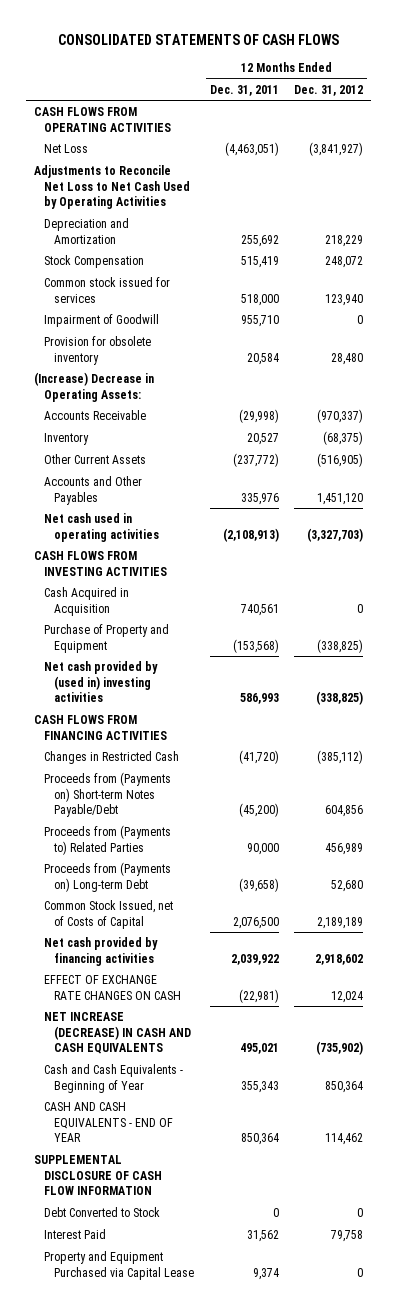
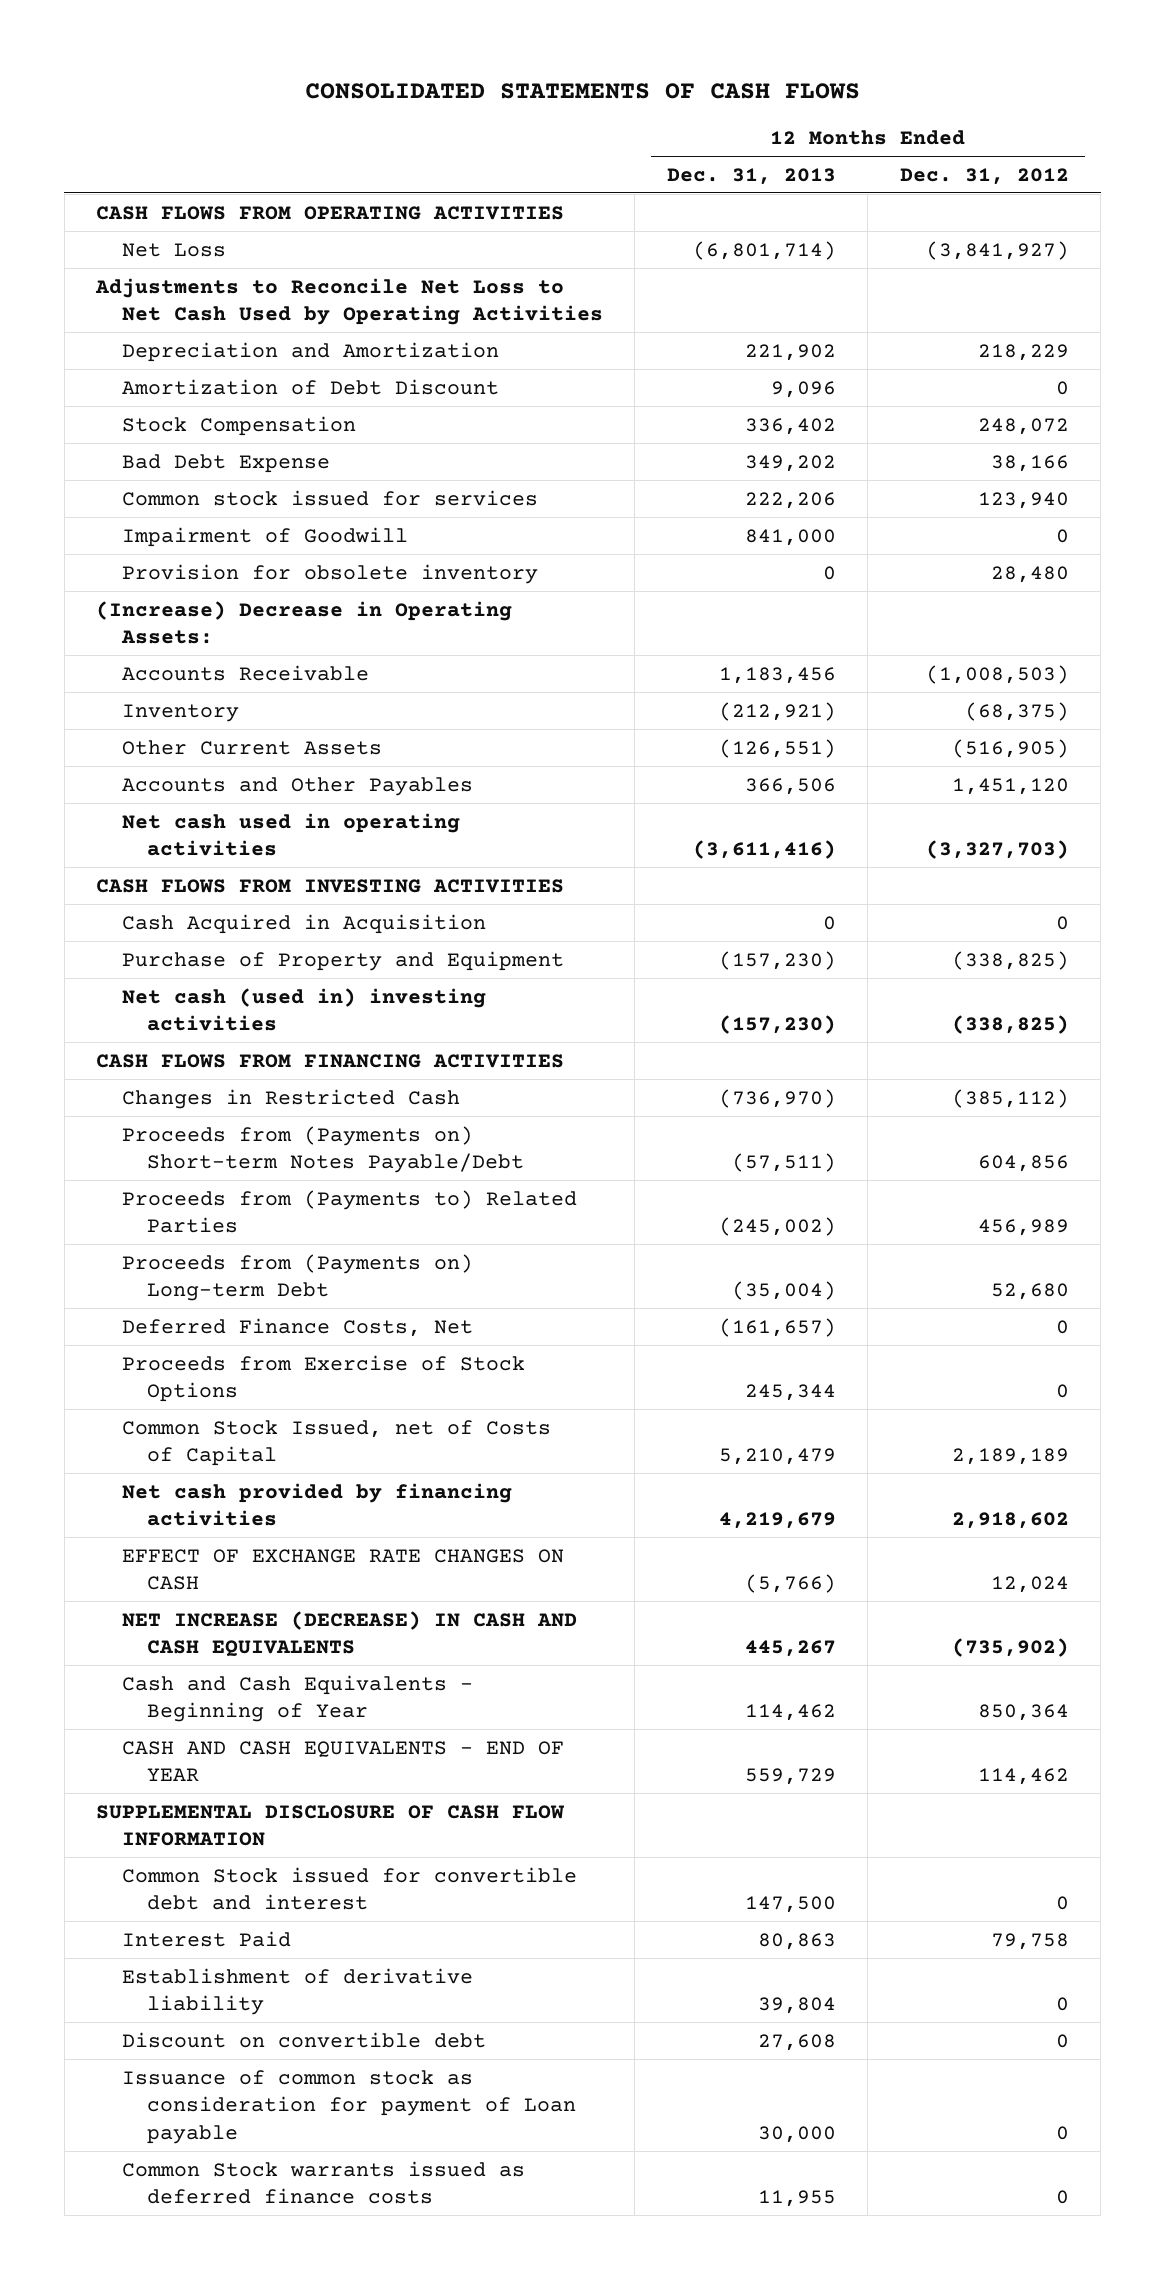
- | 12 Months Ended Dec. 31, 2011 | 12 Months Ended Dec. 31, 2012
+ | 12 Months Ended Dec. 31, 2013 | 12 Months Ended Dec. 31, 2012
+ Amortization of Debt Discount | 9,096 | 0
+ Bad Debt Expense | 349,202 | 38,166
- Accounts Receivable | (29,998) | (970,337)
+ Accounts Receivable | 1,183,456 | (1,008,503)
- Net cash provided by (used in) investing activities | 586,993 | (338,825)
+ Net cash (used in) investing activities | (157,230) | (338,825)
+ Deferred Finance Costs, Net | (161,657) | 0
+ Proceeds from Exercise of Stock Options | 245,344 | 0
- Debt Converted to Stock | 0 | 0
+ Common Stock issued for convertible debt and interest | 147,500 | 0
- Property and Equipment Purchased via Capital Lease | 9,374 | 0
+ Establishment of derivative liability | 39,804 | 0
+ Discount on convertible debt | 27,608 | 0
+ Issuance of common stock as consideration for payment of Loan payable | 30,000 | 0
+ Common Stock warrants issued as deferred finance costs | 11,955 | 0

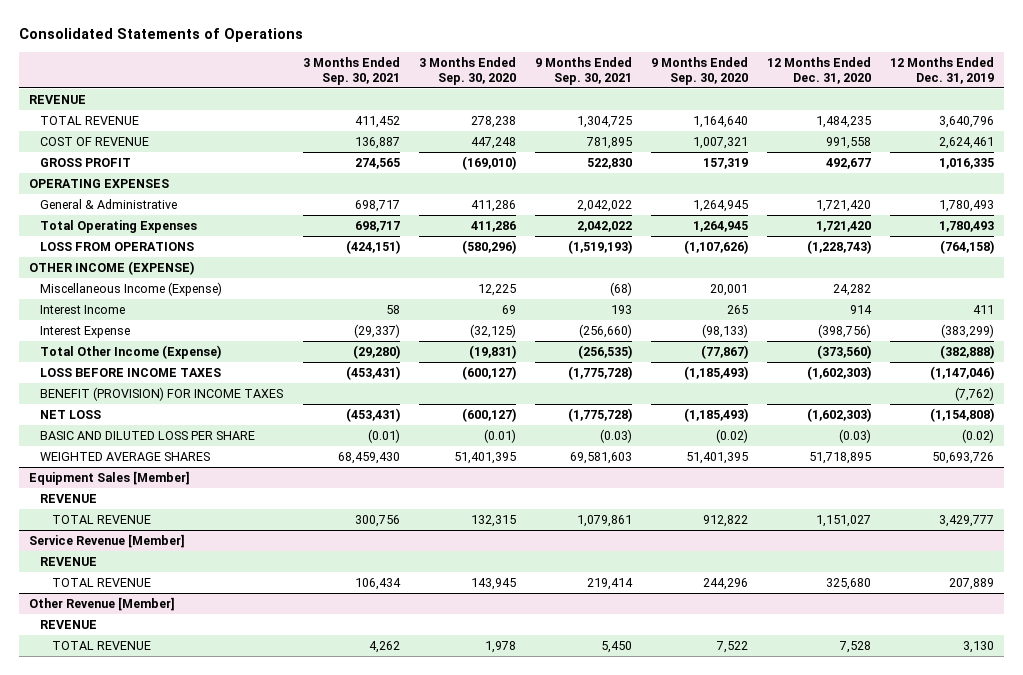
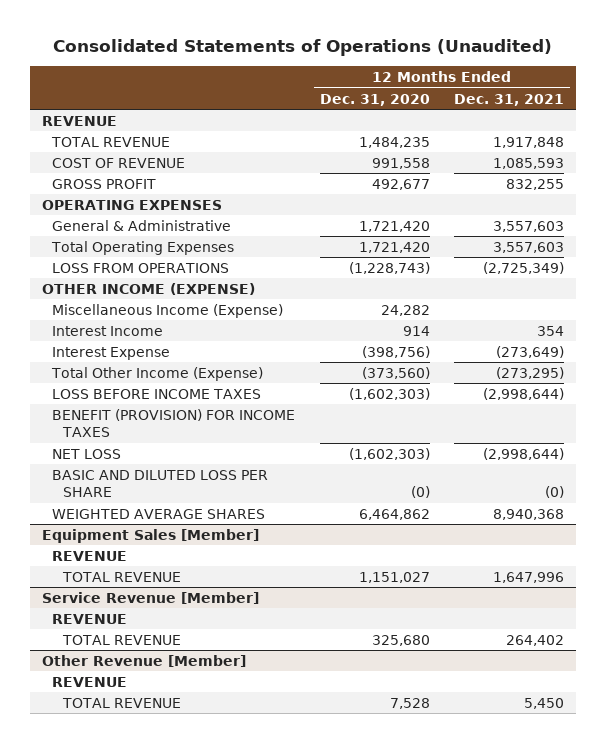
- Consolidated Statements of Operations
+ Consolidated Statements of Operations (Unaudited)
- | 3 Months Ended Sep. 30, 2021 | 3 Months Ended Sep. 30, 2020 | 9 Months Ended Sep. 30, 2021 | 9 Months Ended Sep. 30, 2020 | 12 Months Ended Dec. 31, 2020 | 12 Months Ended Dec. 31, 2019
+ | 12 Months Ended Dec. 31, 2020 | 12 Months Ended Dec. 31, 2021
- BASIC AND DILUTED LOSS PER SHARE | (0.01) | (0.01) | (0.03) | (0.02) | (0.03) | (0.02)
- WEIGHTED AVERAGE SHARES | 68,459,430 | 51,401,395 | 69,581,603 | 51,401,395 | 51,718,895 | 50,693,726
+ BASIC AND DILUTED LOSS PER SHARE | (0) | (0)
+ WEIGHTED AVERAGE SHARES | 6,464,862 | 8,940,368

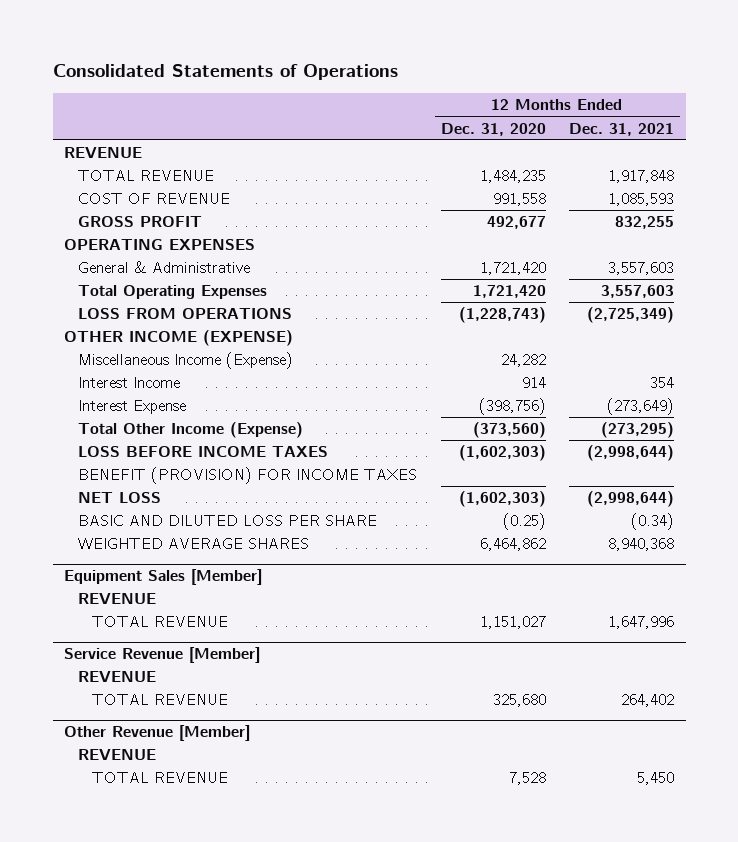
- Consolidated Statements of Operations (Unaudited)
+ Consolidated Statements of Operations
- BASIC AND DILUTED LOSS PER SHARE | (0) | (0)
+ BASIC AND DILUTED LOSS PER SHARE | (0.25) | (0.34)

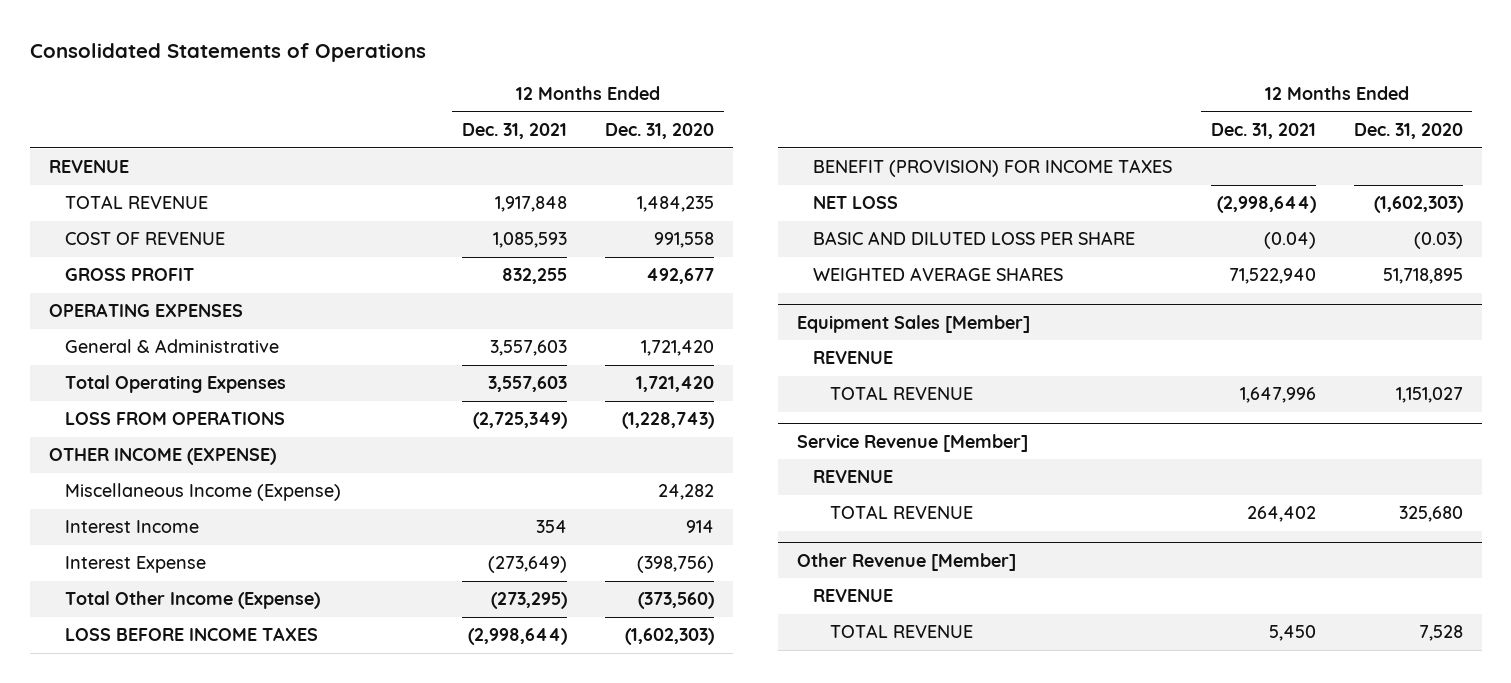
- | 12 Months Ended Dec. 31, 2020 | 12 Months Ended Dec. 31, 2021
+ | 12 Months Ended Dec. 31, 2021 | 12 Months Ended Dec. 31, 2020
- BASIC AND DILUTED LOSS PER SHARE | (0.25) | (0.34)
- WEIGHTED AVERAGE SHARES | 6,464,862 | 8,940,368
+ BASIC AND DILUTED LOSS PER SHARE | (0.04) | (0.03)
+ WEIGHTED AVERAGE SHARES | 71,522,940 | 51,718,895

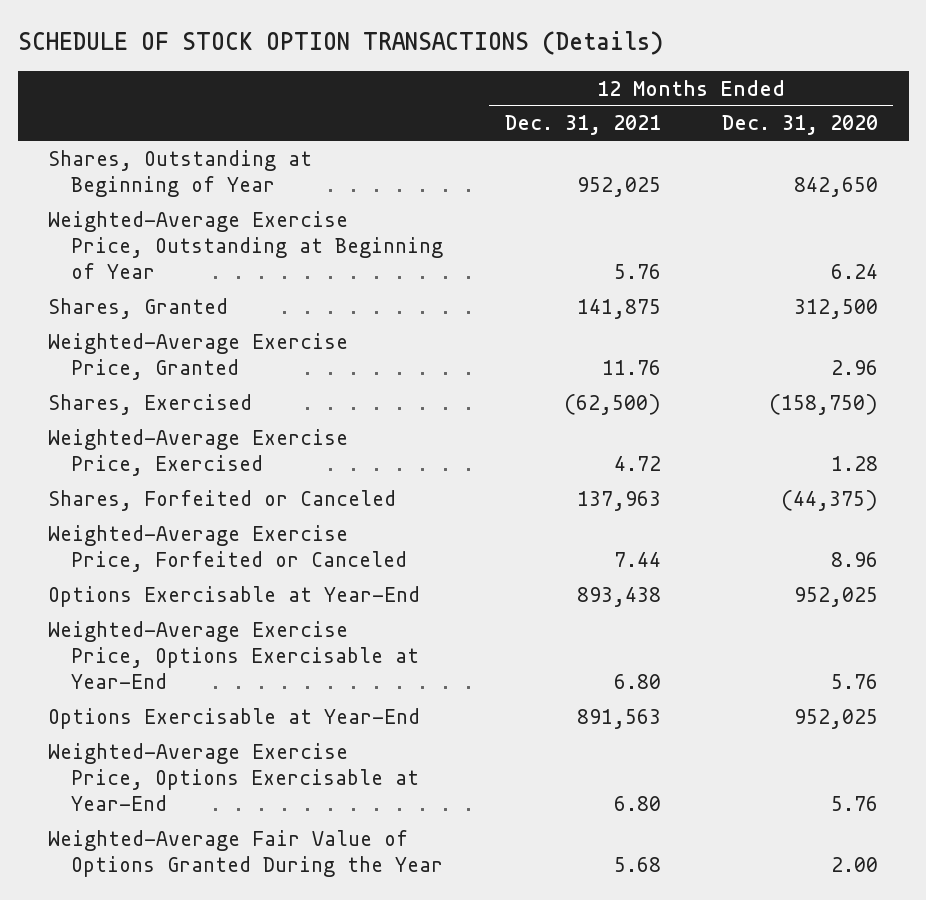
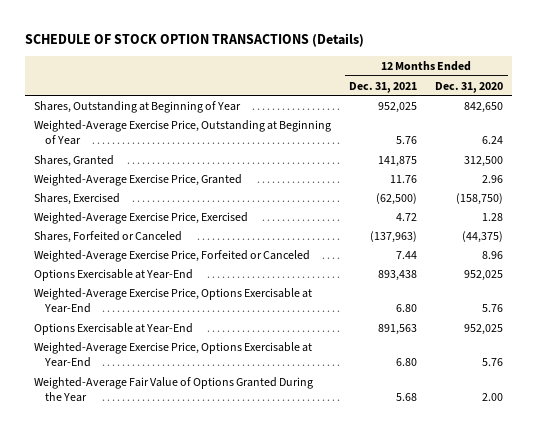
- Shares, Forfeited or Canceled | 137,963 | (44,375)
+ Shares, Forfeited or Canceled | (137,963) | (44,375)

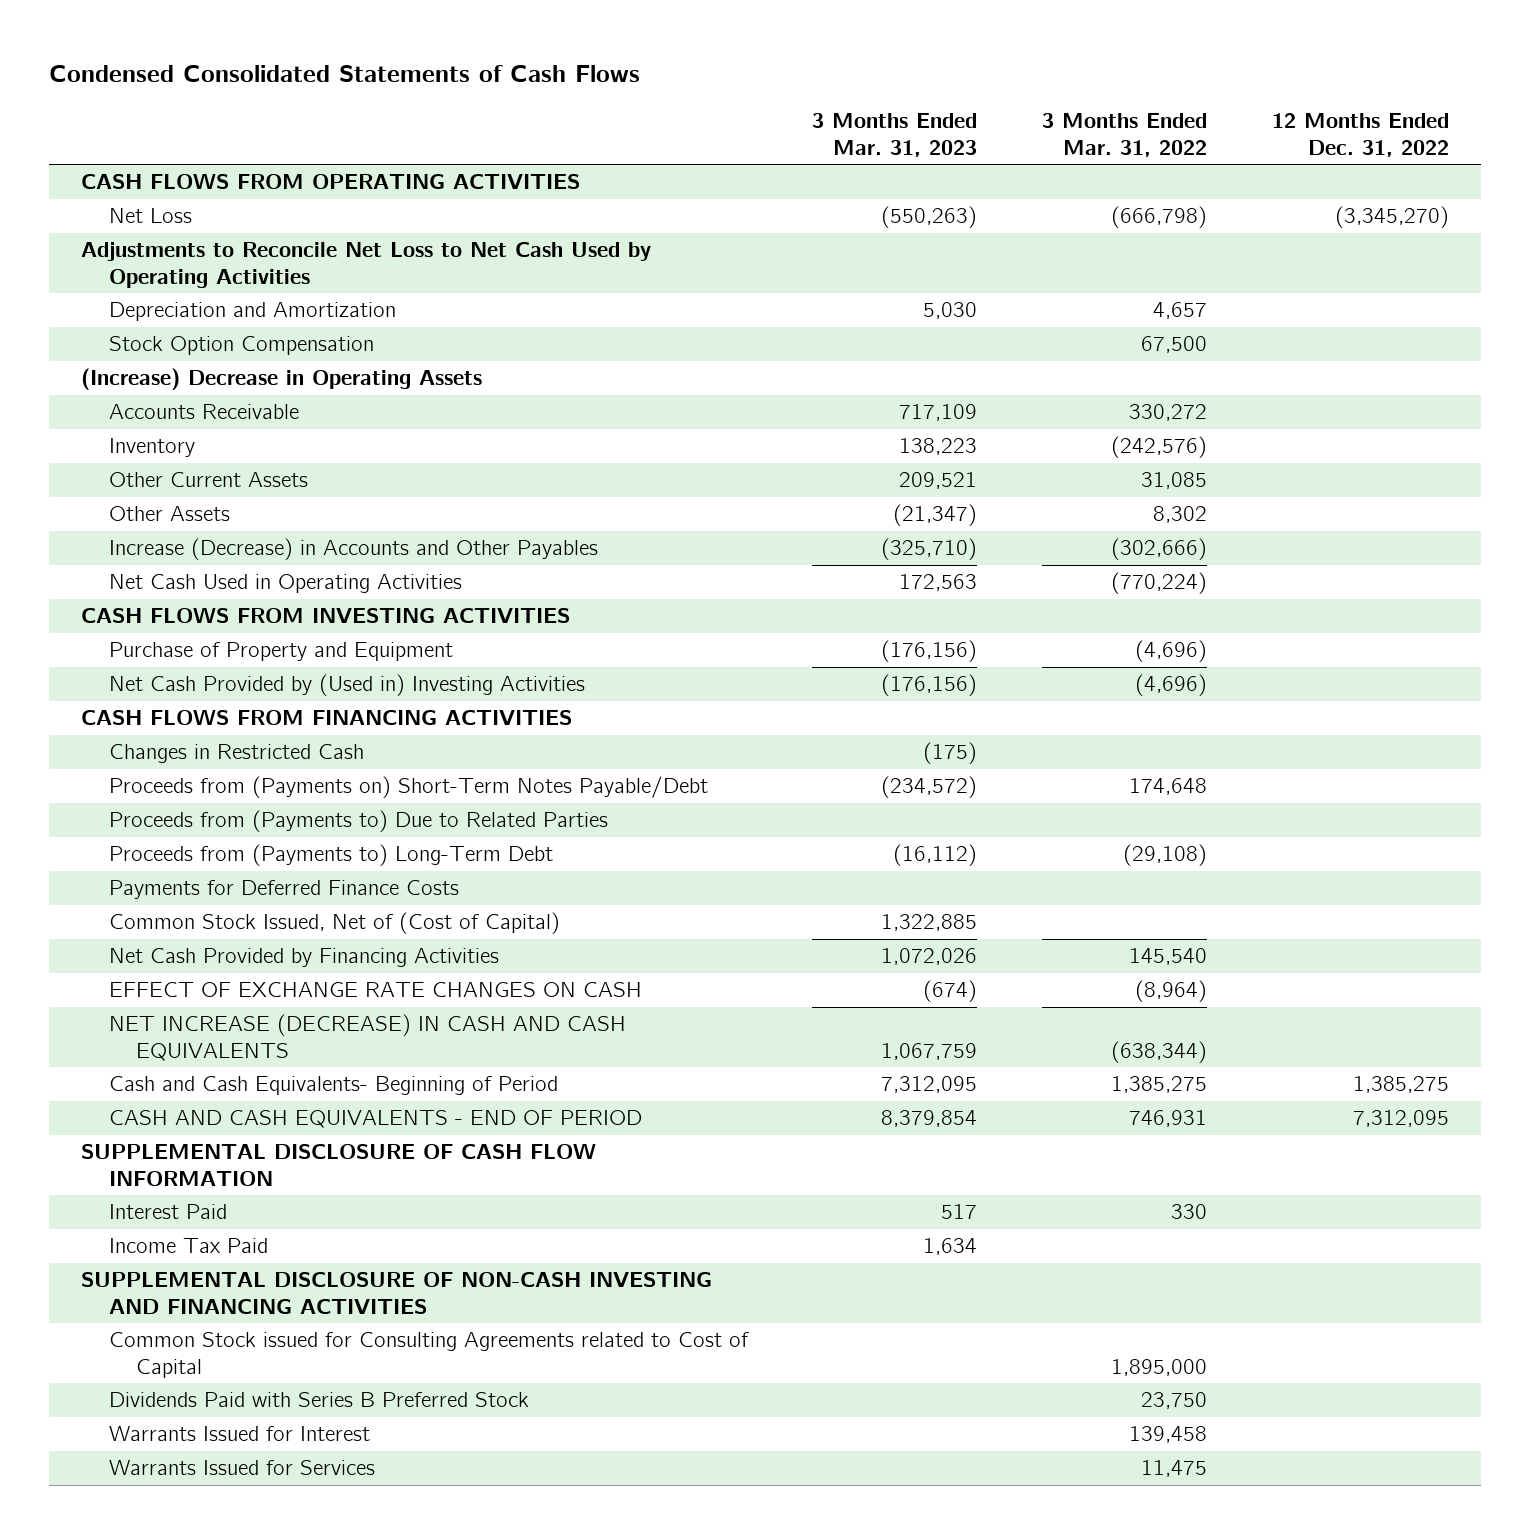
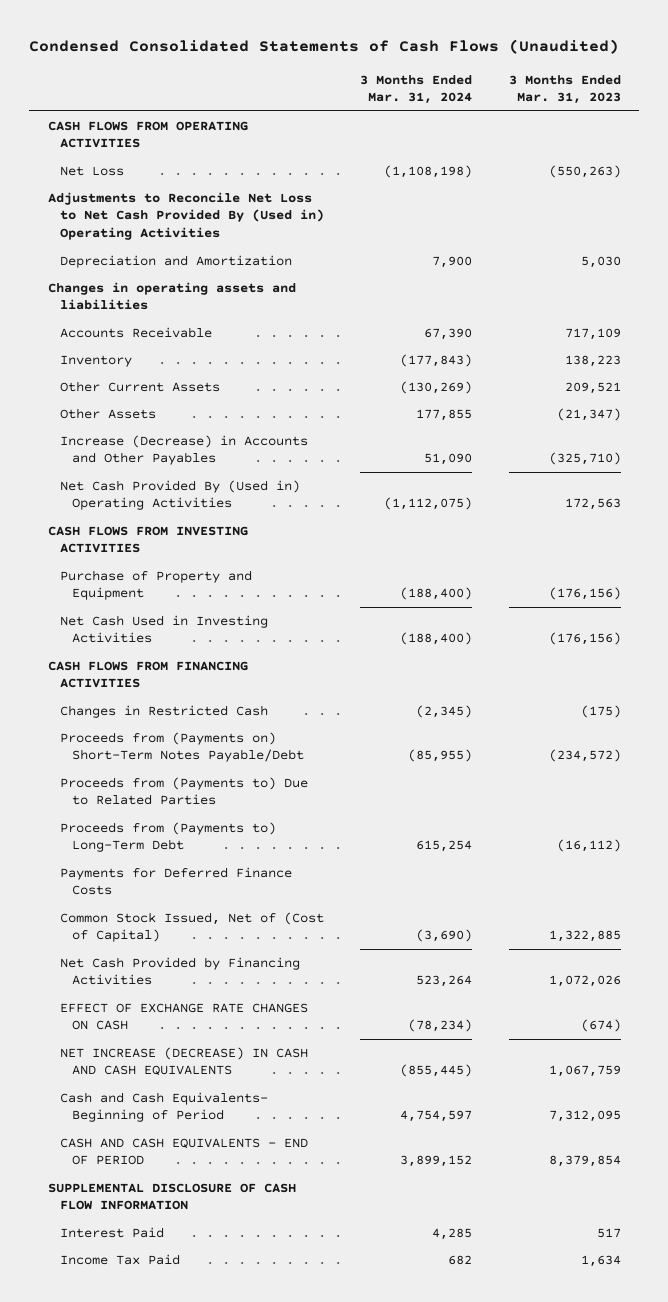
- Condensed Consolidated Statements of Cash Flows
+ Condensed Consolidated Statements of Cash Flows (Unaudited)
- | 3 Months Ended Mar. 31, 2023 | 3 Months Ended Mar. 31, 2022 | 12 Months Ended Dec. 31, 2022
+ | 3 Months Ended Mar. 31, 2024 | 3 Months Ended Mar. 31, 2023
- Adjustments to Reconcile Net Loss to Net Cash Used by Operating Activities
+ Adjustments to Reconcile Net Loss to Net Cash Provided By (Used in) Operating Activities
- Stock Option Compensation | | 67,500 |
- (Increase) Decrease in Operating Assets
+ Changes in operating assets and liabilities
- Net Cash Used in Operating Activities | 172,563 | (770,224) |
+ Net Cash Provided By (Used in) Operating Activities | (1,112,075) | 172,563
- Net Cash Provided by (Used in) Investing Activities | (176,156) | (4,696) |
+ Net Cash Used in Investing Activities | (188,400) | (176,156)
- SUPPLEMENTAL DISCLOSURE OF NON-CASH INVESTING AND FINANCING ACTIVITIES
- Common Stock issued for Consulting Agreements related to Cost of Capital | | 1,895,000 |
- Dividends Paid with Series B Preferred Stock | | 23,750 |
- Warrants Issued for Interest | | 139,458 |
- Warrants Issued for Services | | 11,475 |

